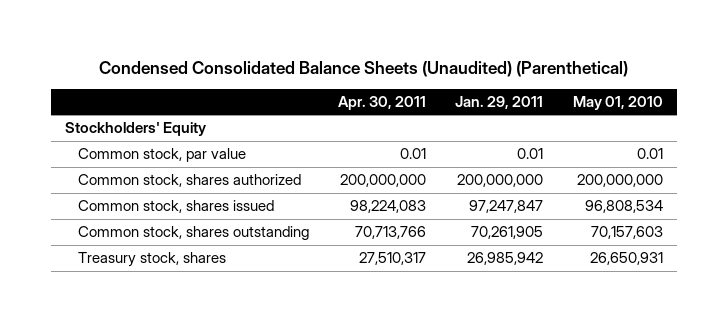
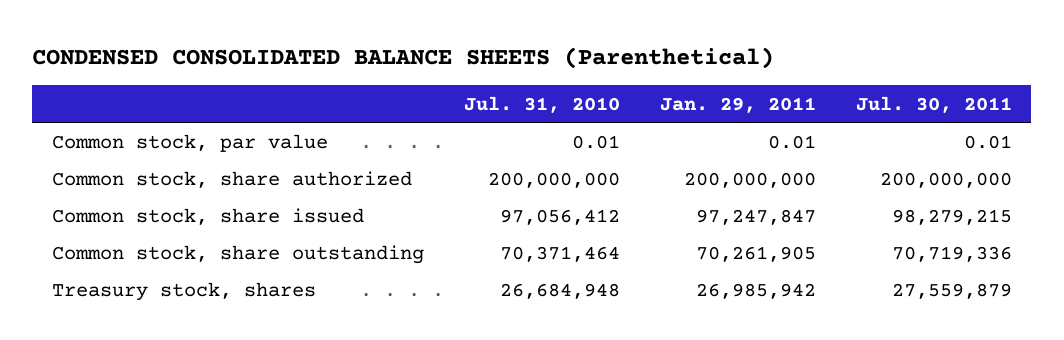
- Condensed Consolidated Balance Sheets (Unaudited) (Parenthetical)
+ CONDENSED CONSOLIDATED BALANCE SHEETS (Parenthetical)
- | Apr. 30, 2011 | Jan. 29, 2011 | May 01, 2010
+ | Jul. 31, 2010 | Jan. 29, 2011 | Jul. 30, 2011
- Stockholders' Equity
- Common stock, shares authorized | 200,000,000 | 200,000,000 | 200,000,000
- Common stock, shares issued | 98,224,083 | 97,247,847 | 96,808,534
- Common stock, shares outstanding | 70,713,766 | 70,261,905 | 70,157,603
+ Common stock, share authorized | 200,000,000 | 200,000,000 | 200,000,000
+ Common stock, share issued | 97,056,412 | 97,247,847 | 98,279,215
+ Common stock, share outstanding | 70,371,464 | 70,261,905 | 70,719,336

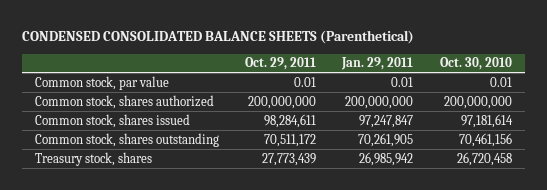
- | Jul. 31, 2010 | Jan. 29, 2011 | Jul. 30, 2011
+ | Oct. 29, 2011 | Jan. 29, 2011 | Oct. 30, 2010
- Common stock, share authorized | 200,000,000 | 200,000,000 | 200,000,000
- Common stock, share issued | 97,056,412 | 97,247,847 | 98,279,215
- Common stock, share outstanding | 70,371,464 | 70,261,905 | 70,719,336
+ Common stock, shares authorized | 200,000,000 | 200,000,000 | 200,000,000
+ Common stock, shares issued | 98,284,611 | 97,247,847 | 97,181,614
+ Common stock, shares outstanding | 70,511,172 | 70,261,905 | 70,461,156

